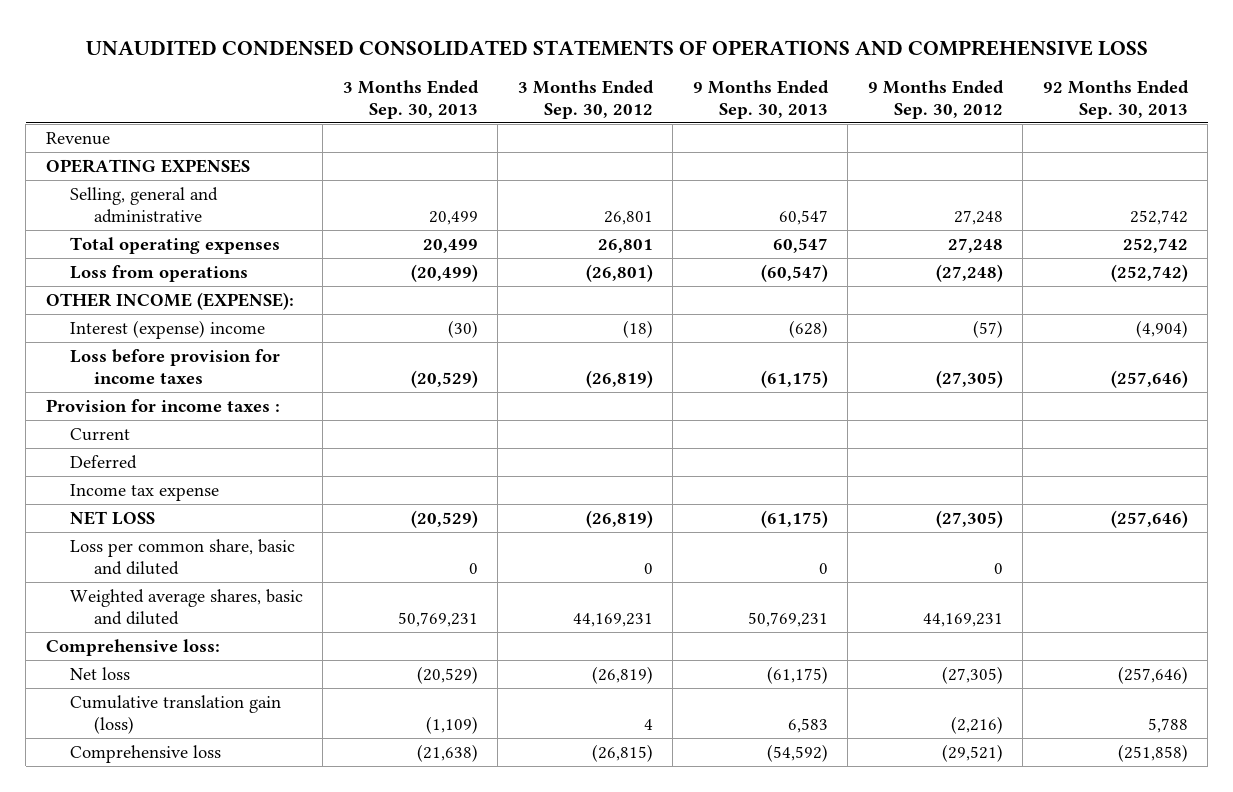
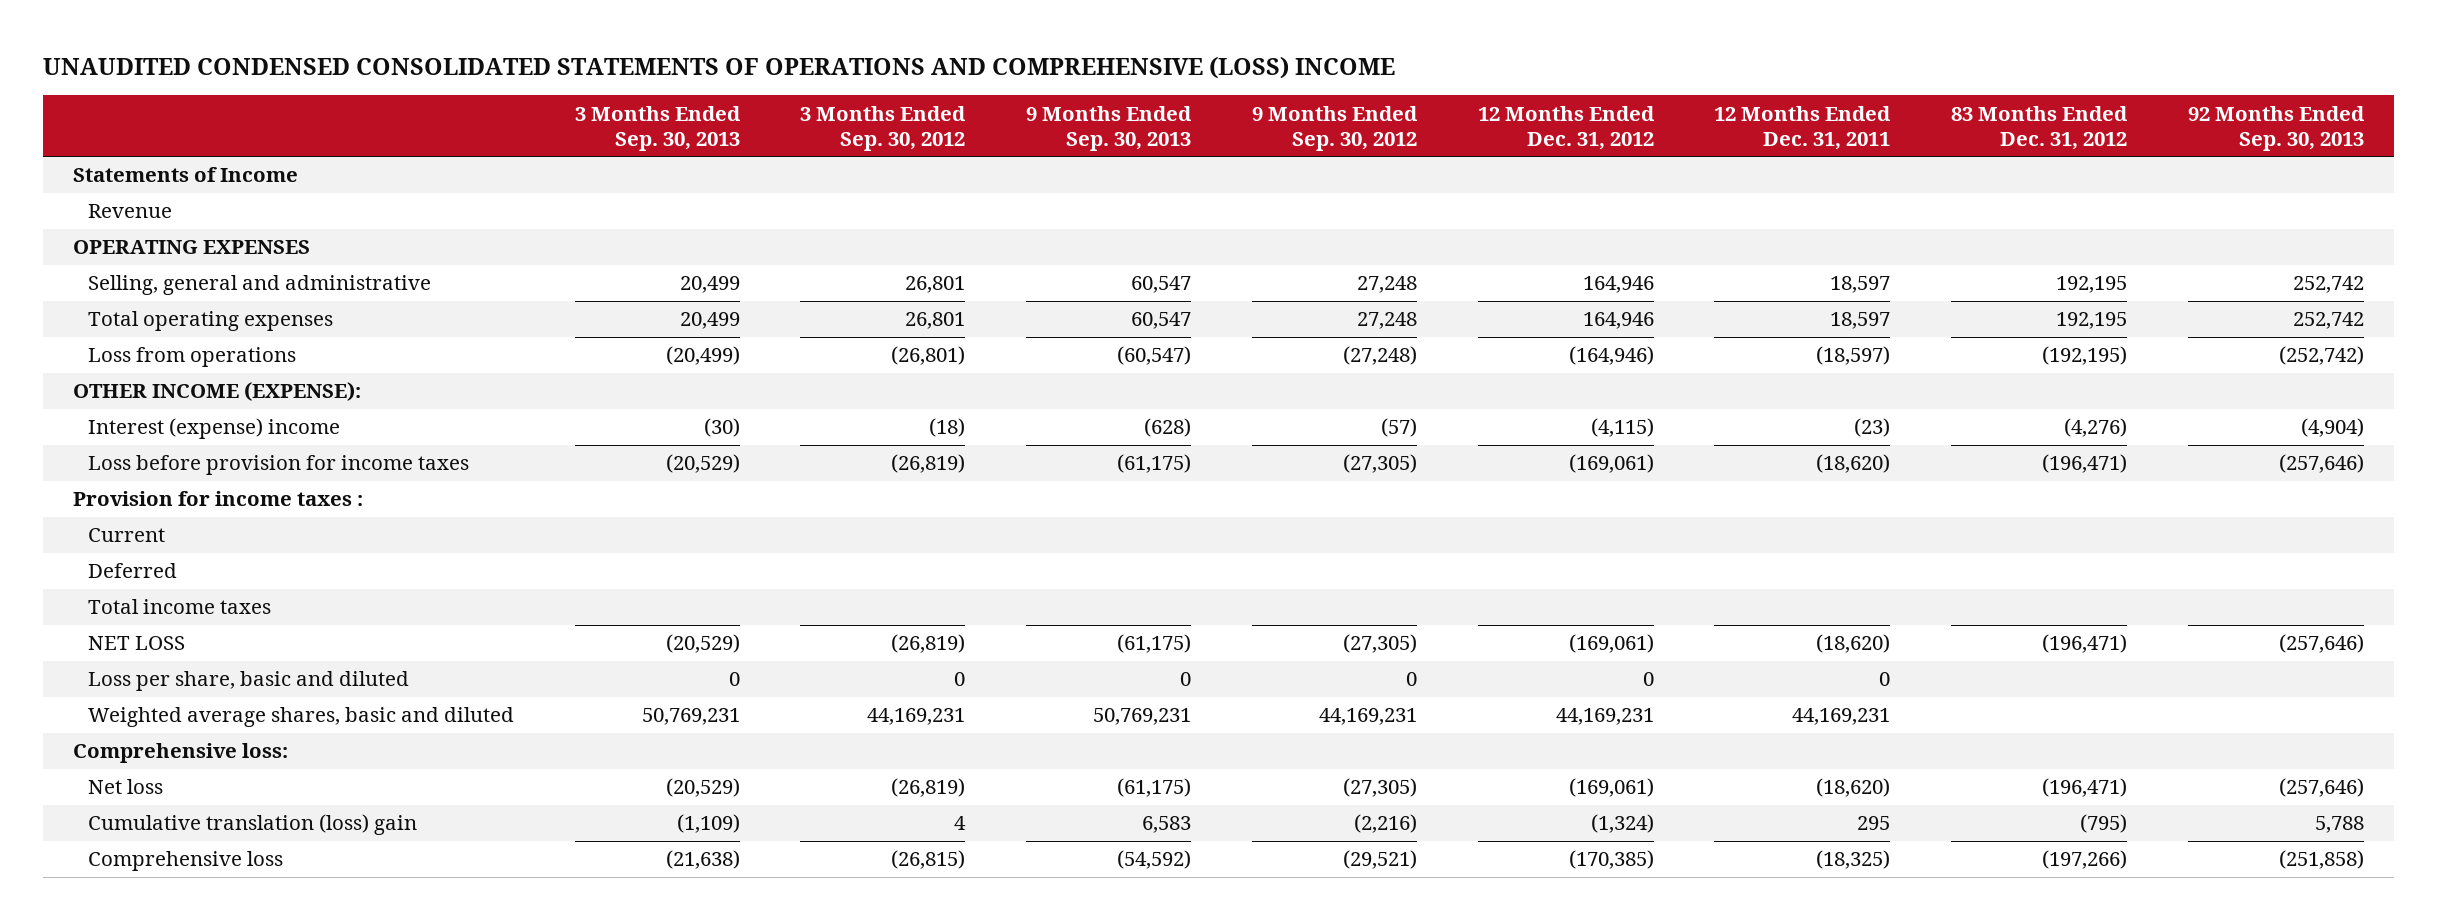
- UNAUDITED CONDENSED CONSOLIDATED STATEMENTS OF OPERATIONS AND COMPREHENSIVE LOSS
+ UNAUDITED CONDENSED CONSOLIDATED STATEMENTS OF OPERATIONS AND COMPREHENSIVE (LOSS) INCOME
- | 3 Months Ended Sep. 30, 2013 | 3 Months Ended Sep. 30, 2012 | 9 Months Ended Sep. 30, 2013 | 9 Months Ended Sep. 30, 2012 | 92 Months Ended Sep. 30, 2013
+ | 3 Months Ended Sep. 30, 2013 | 3 Months Ended Sep. 30, 2012 | 9 Months Ended Sep. 30, 2013 | 9 Months Ended Sep. 30, 2012 | 12 Months Ended Dec. 31, 2012 | 12 Months Ended Dec. 31, 2011 | 83 Months Ended Dec. 31, 2012 | 92 Months Ended Sep. 30, 2013
+ Statements of Income
- Income tax expense
+ Total income taxes
- Loss per common share, basic and diluted | 0 | 0 | 0 | 0 |
+ Loss per share, basic and diluted | 0 | 0 | 0 | 0 | 0 | 0 | |
- Cumulative translation gain (loss) | (1,109) | 4 | 6,583 | (2,216) | 5,788
+ Cumulative translation (loss) gain | (1,109) | 4 | 6,583 | (2,216) | (1,324) | 295 | (795) | 5,788

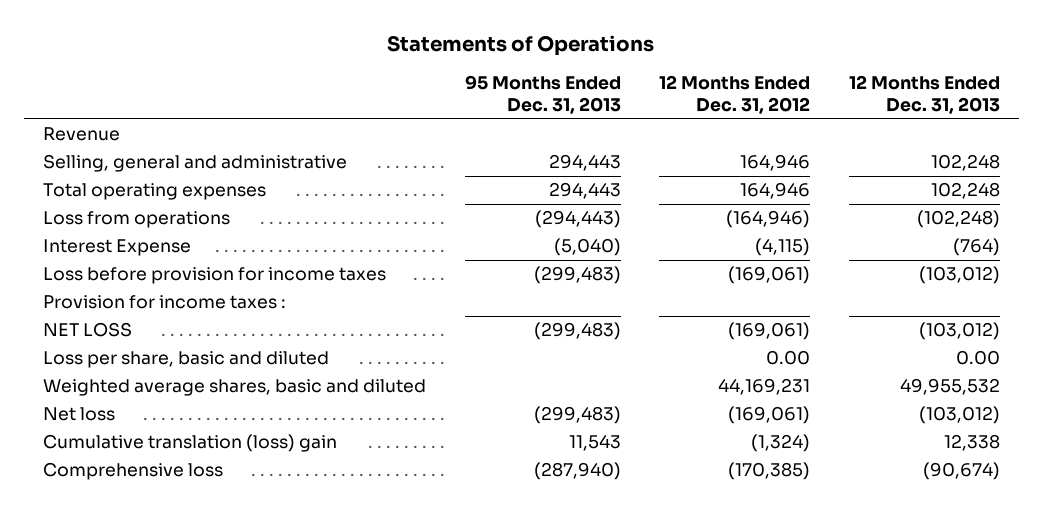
- UNAUDITED CONDENSED CONSOLIDATED STATEMENTS OF OPERATIONS AND COMPREHENSIVE (LOSS) INCOME
+ Statements of Operations
- | 3 Months Ended Sep. 30, 2013 | 3 Months Ended Sep. 30, 2012 | 9 Months Ended Sep. 30, 2013 | 9 Months Ended Sep. 30, 2012 | 12 Months Ended Dec. 31, 2012 | 12 Months Ended Dec. 31, 2011 | 83 Months Ended Dec. 31, 2012 | 92 Months Ended Sep. 30, 2013
+ | 95 Months Ended Dec. 31, 2013 | 12 Months Ended Dec. 31, 2012 | 12 Months Ended Dec. 31, 2013
- Statements of Income
- OPERATING EXPENSES
- OTHER INCOME (EXPENSE):
- Interest (expense) income | (30) | (18) | (628) | (57) | (4,115) | (23) | (4,276) | (4,904)
+ Interest Expense | (5,040) | (4,115) | (764)
- Current
- Deferred
- Total income taxes
- Loss per share, basic and diluted | 0 | 0 | 0 | 0 | 0 | 0 | |
+ Loss per share, basic and diluted | | 0.00 | 0.00
- Comprehensive loss:

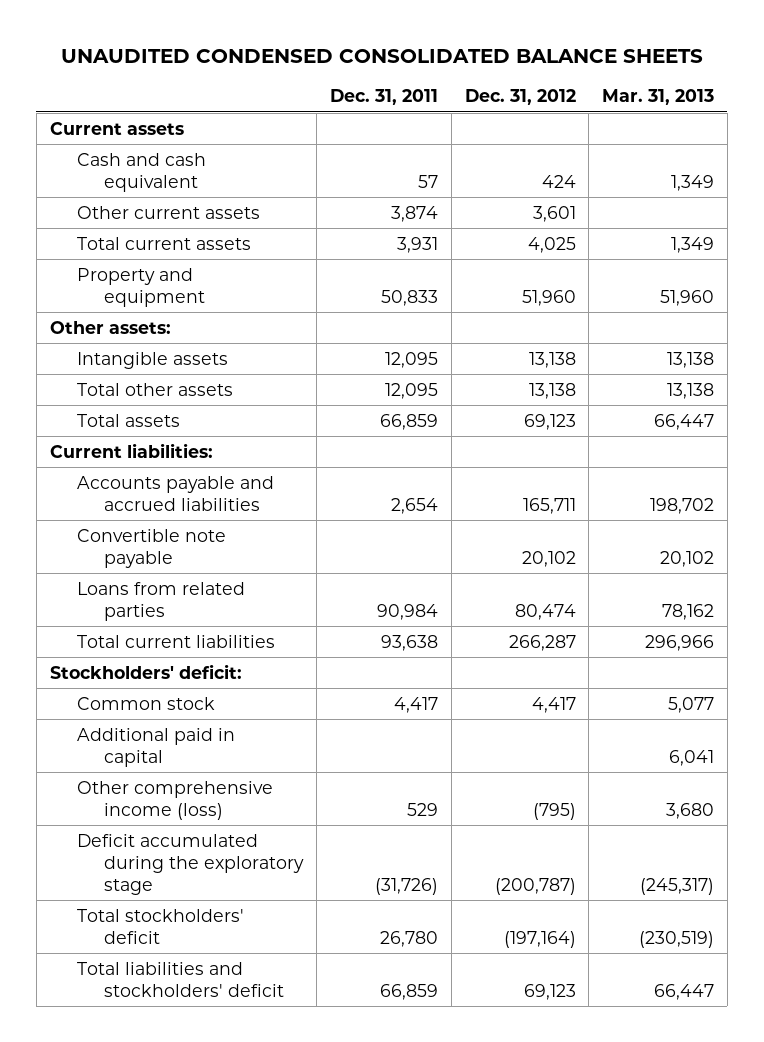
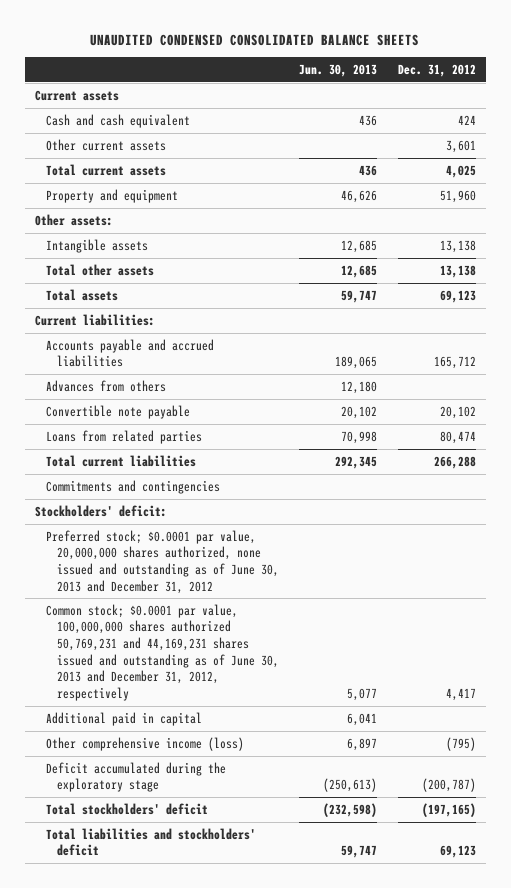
- | Dec. 31, 2011 | Dec. 31, 2012 | Mar. 31, 2013
+ | Jun. 30, 2013 | Dec. 31, 2012
- Accounts payable and accrued liabilities | 2,654 | 165,711 | 198,702
+ Accounts payable and accrued liabilities | 189,065 | 165,712
+ Advances from others | 12,180 |
- Total current liabilities | 93,638 | 266,287 | 296,966
+ Total current liabilities | 292,345 | 266,288
+ Commitments and contingencies
- Common stock | 4,417 | 4,417 | 5,077
+ Preferred stock; $0.0001 par value, 20,000,000 shares authorized, none issued and outstanding as of June 30, 2013 and December 31, 2012
+ Common stock; $0.0001 par value, 100,000,000 shares authorized 50,769,231 and 44,169,231 shares issued and outstanding as of June 30, 2013 and December 31, 2012, respectively | 5,077 | 4,417
- Total stockholders' deficit | 26,780 | (197,164) | (230,519)
+ Total stockholders' deficit | (232,598) | (197,165)

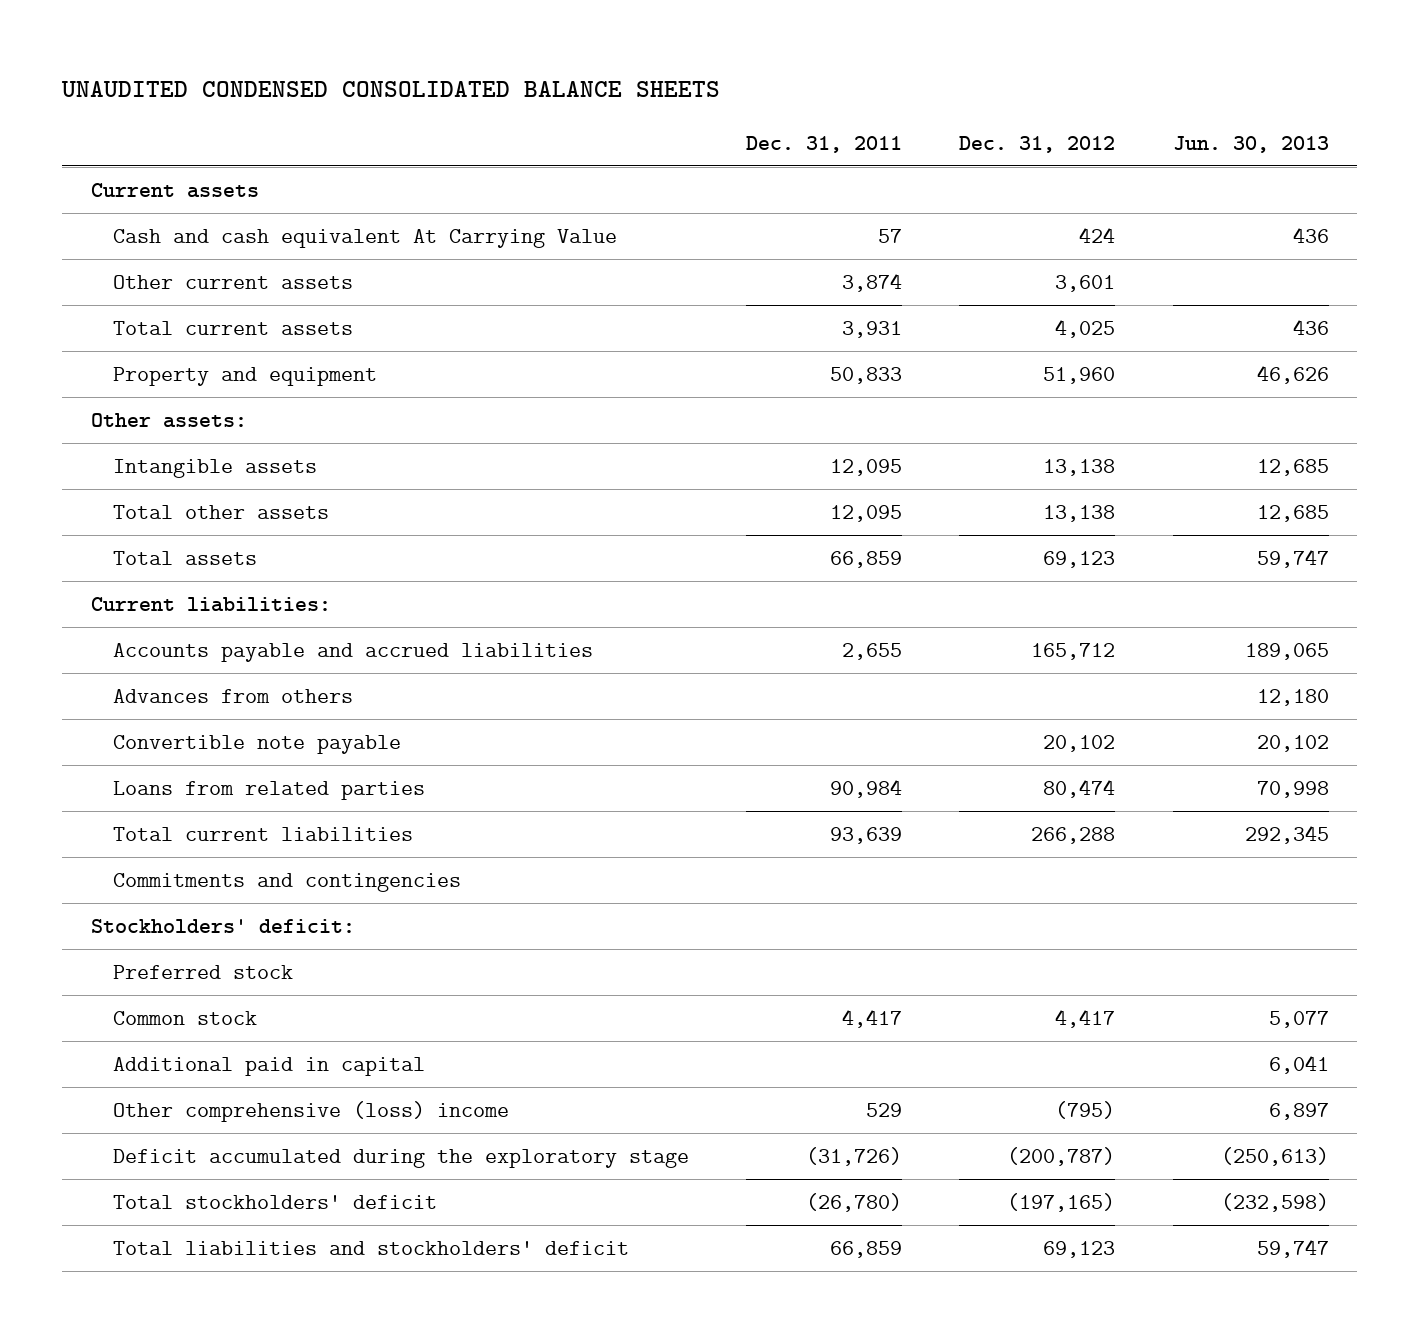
- | Jun. 30, 2013 | Dec. 31, 2012
+ | Dec. 31, 2011 | Dec. 31, 2012 | Jun. 30, 2013
- Cash and cash equivalent | 436 | 424
+ Cash and cash equivalent At Carrying Value | 57 | 424 | 436
- Preferred stock; $0.0001 par value, 20,000,000 shares authorized, none issued and outstanding as of June 30, 2013 and December 31, 2012
- Common stock; $0.0001 par value, 100,000,000 shares authorized 50,769,231 and 44,169,231 shares issued and outstanding as of June 30, 2013 and December 31, 2012, respectively | 5,077 | 4,417
+ Preferred stock
+ Common stock | 4,417 | 4,417 | 5,077
- Other comprehensive income (loss) | 6,897 | (795)
+ Other comprehensive (loss) income | 529 | (795) | 6,897

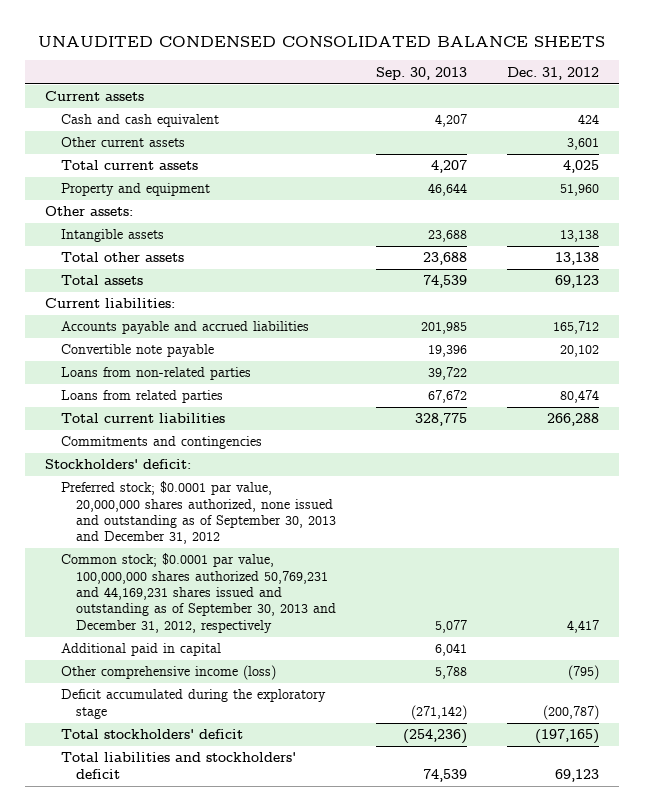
- | Dec. 31, 2011 | Dec. 31, 2012 | Jun. 30, 2013
+ | Sep. 30, 2013 | Dec. 31, 2012
- Cash and cash equivalent At Carrying Value | 57 | 424 | 436
+ Cash and cash equivalent | 4,207 | 424
- Advances from others | | | 12,180
+ Loans from non-related parties | 39,722 |
- Preferred stock
- Common stock | 4,417 | 4,417 | 5,077
+ Preferred stock; $0.0001 par value, 20,000,000 shares authorized, none issued and outstanding as of September 30, 2013 and December 31, 2012
+ Common stock; $0.0001 par value, 100,000,000 shares authorized 50,769,231 and 44,169,231 shares issued and outstanding as of September 30, 2013 and December 31, 2012, respectively | 5,077 | 4,417
- Other comprehensive (loss) income | 529 | (795) | 6,897
+ Other comprehensive income (loss) | 5,788 | (795)

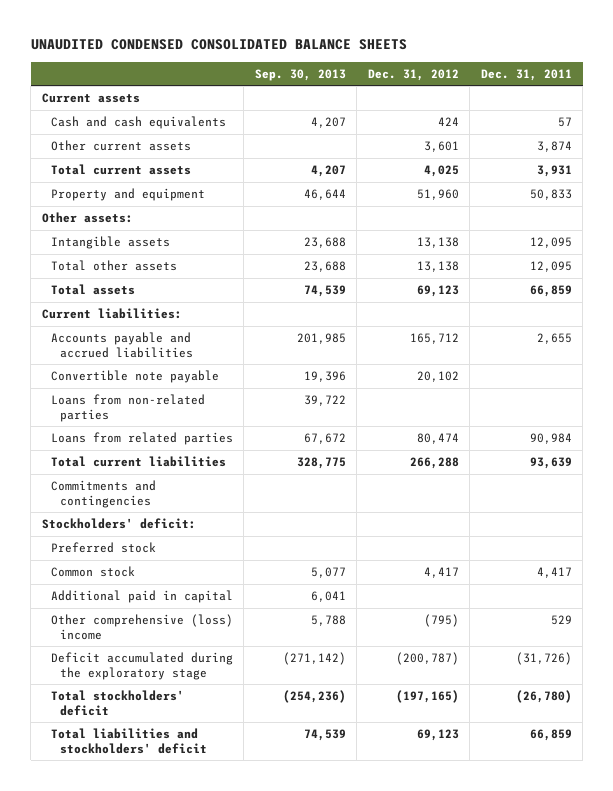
- | Sep. 30, 2013 | Dec. 31, 2012
+ | Sep. 30, 2013 | Dec. 31, 2012 | Dec. 31, 2011
- Cash and cash equivalent | 4,207 | 424
+ Cash and cash equivalents | 4,207 | 424 | 57
- Preferred stock; $0.0001 par value, 20,000,000 shares authorized, none issued and outstanding as of September 30, 2013 and December 31, 2012
- Common stock; $0.0001 par value, 100,000,000 shares authorized 50,769,231 and 44,169,231 shares issued and outstanding as of September 30, 2013 and December 31, 2012, respectively | 5,077 | 4,417
+ Preferred stock
+ Common stock | 5,077 | 4,417 | 4,417
- Other comprehensive income (loss) | 5,788 | (795)
+ Other comprehensive (loss) income | 5,788 | (795) | 529

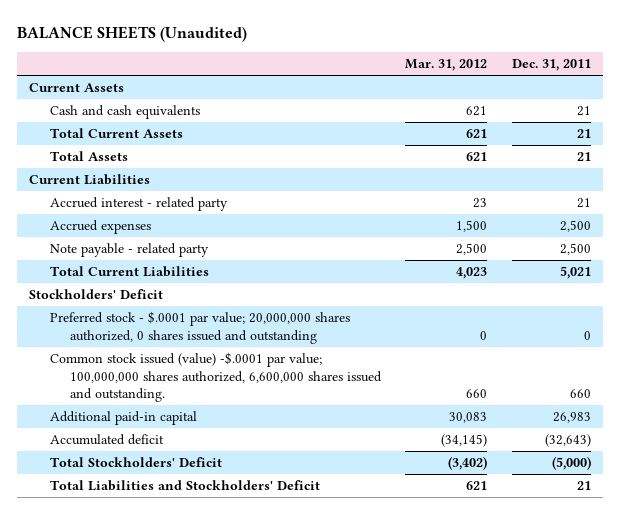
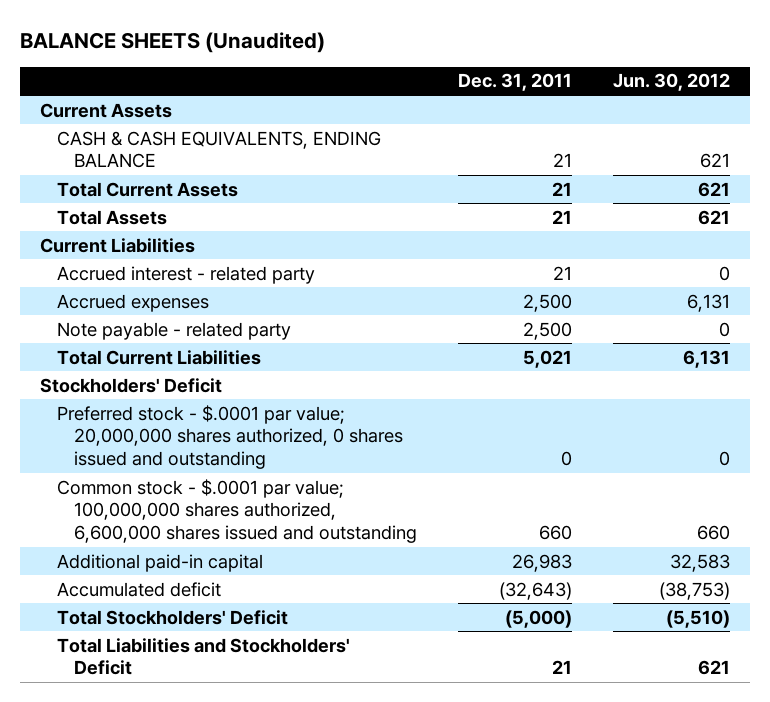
- | Mar. 31, 2012 | Dec. 31, 2011
+ | Dec. 31, 2011 | Jun. 30, 2012
- Cash and cash equivalents | 621 | 21
+ CASH & CASH EQUIVALENTS, ENDING BALANCE | 21 | 621
- Common stock issued (value) -$.0001 par value; 100,000,000 shares authorized, 6,600,000 shares issued and outstanding. | 660 | 660
+ Common stock - $.0001 par value; 100,000,000 shares authorized, 6,600,000 shares issued and outstanding | 660 | 660

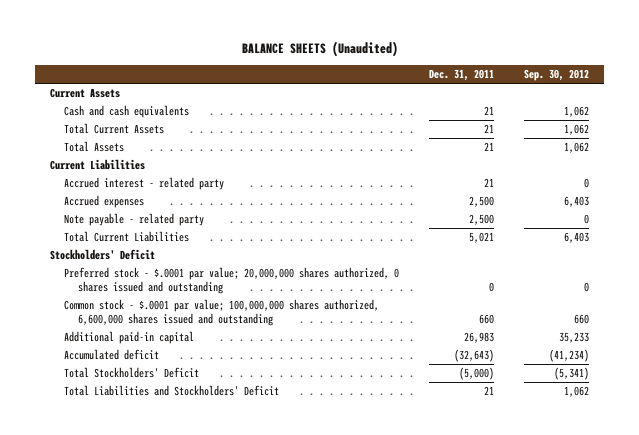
- | Dec. 31, 2011 | Jun. 30, 2012
+ | Dec. 31, 2011 | Sep. 30, 2012
- CASH & CASH EQUIVALENTS, ENDING BALANCE | 21 | 621
+ Cash and cash equivalents | 21 | 1,062

